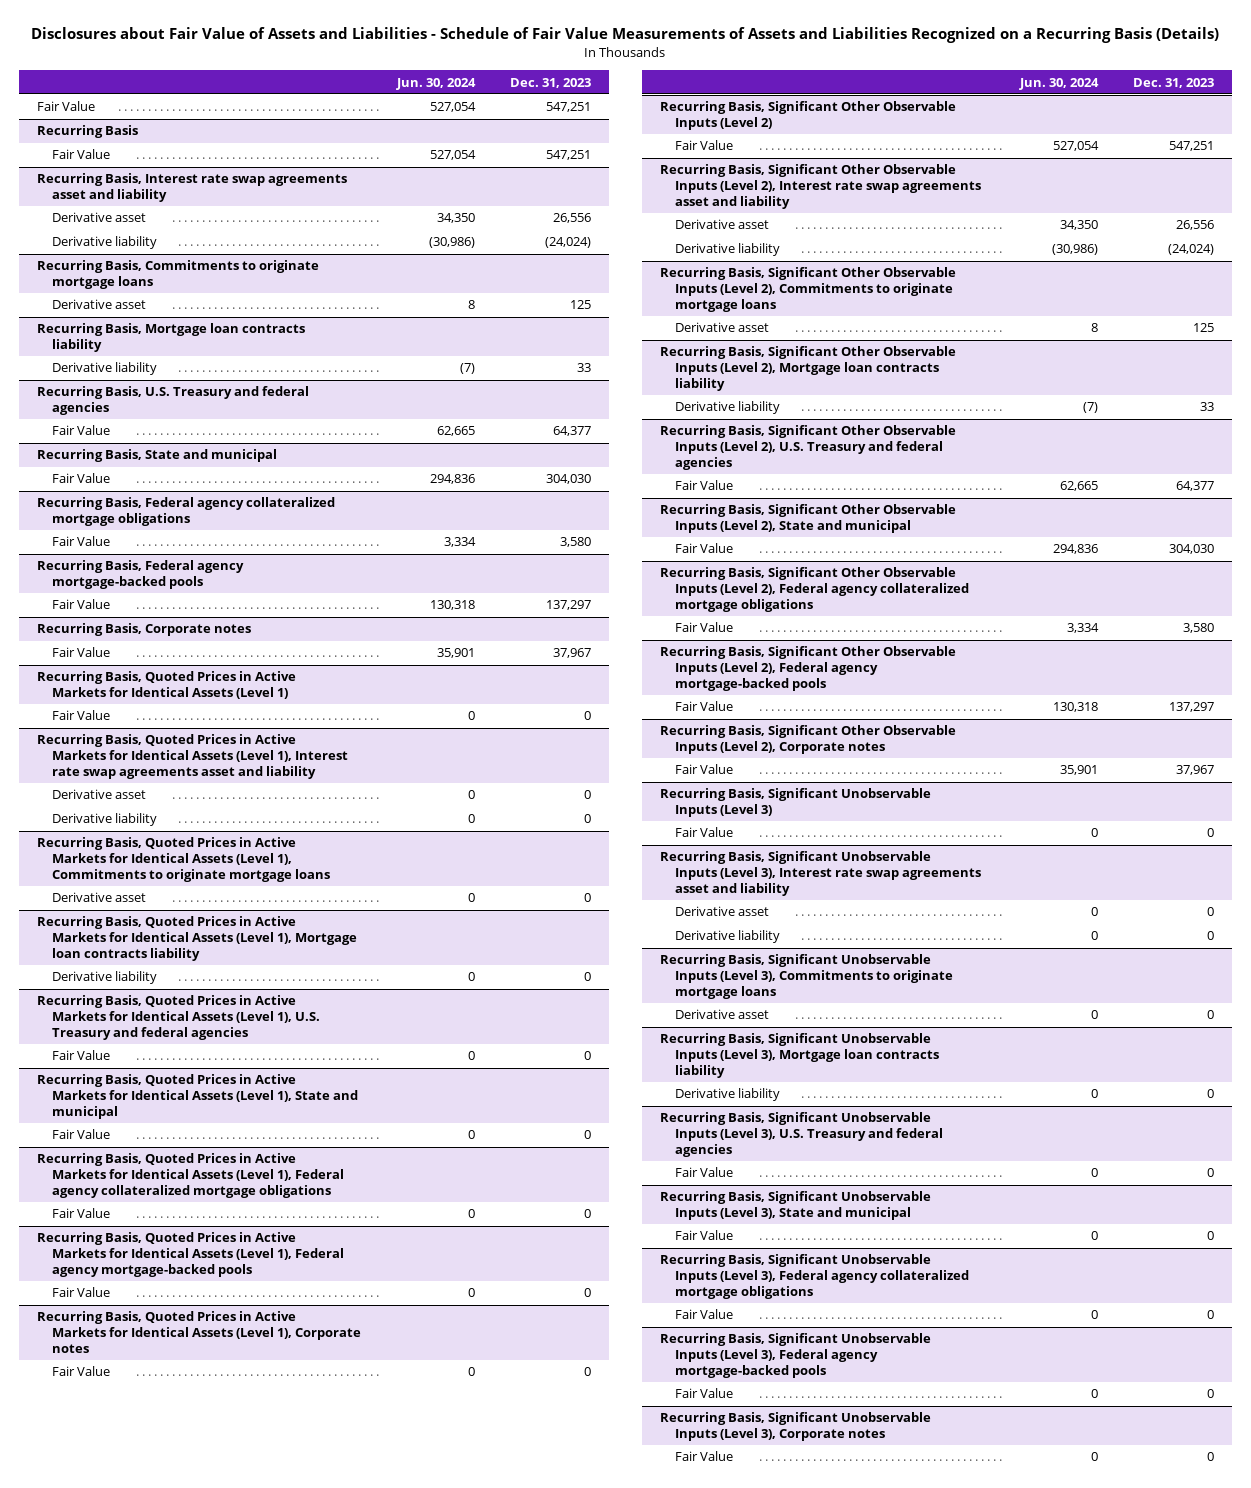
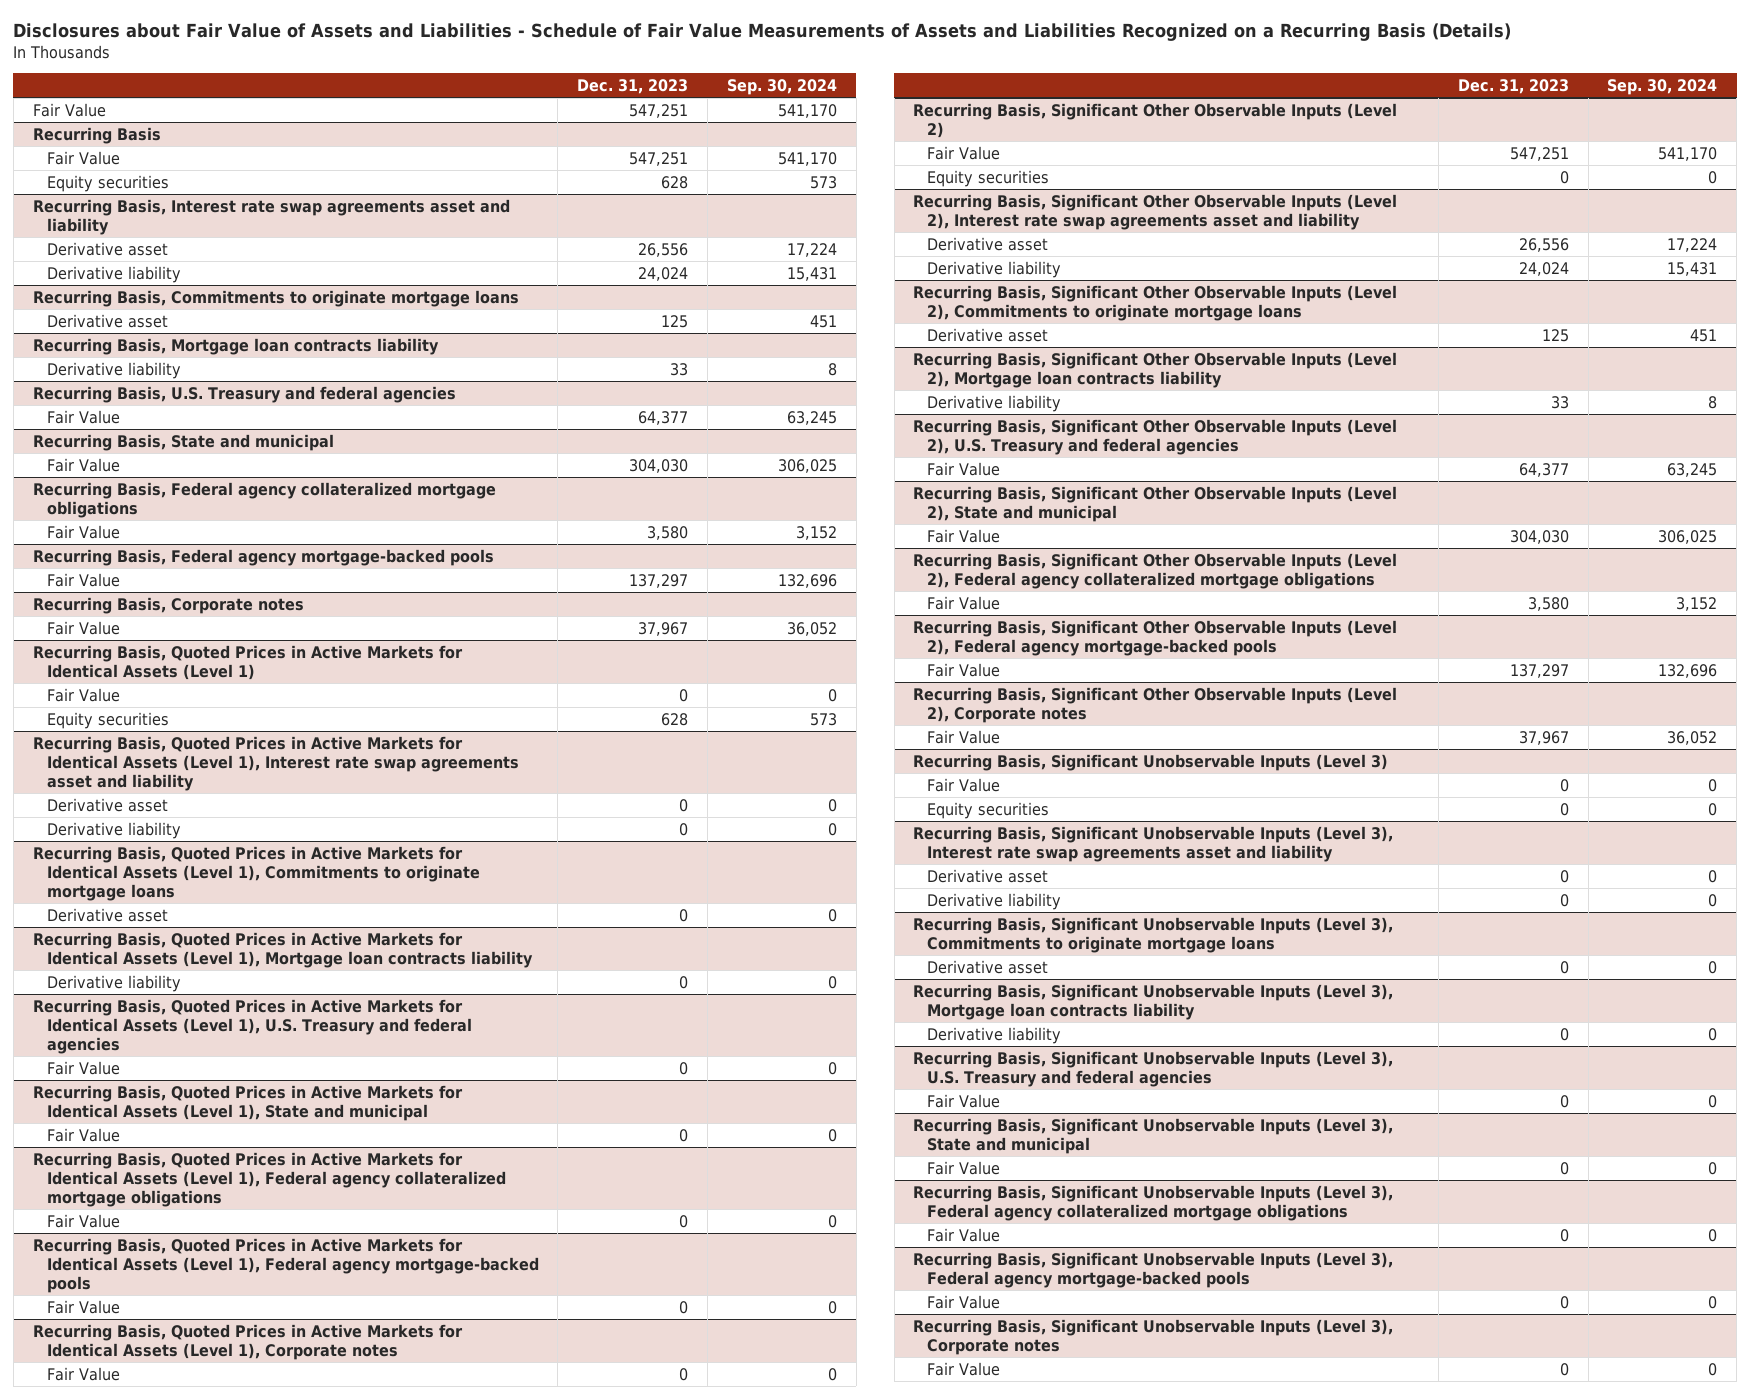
- | Jun. 30, 2024 | Dec. 31, 2023
+ | Dec. 31, 2023 | Sep. 30, 2024
@ Recurring Basis
+ Equity securities | 628 | 573
@ Recurring Basis, Interest rate swap agreements asset and liability
- Derivative liability | (30,986) | (24,024)
+ Derivative liability | 24,024 | 15,431
@ Recurring Basis, Quoted Prices in Active Markets for Identical Assets (Level 1)
+ Equity securities | 628 | 573
@ Recurring Basis, Significant Other Observable Inputs (Level 2)
+ Equity securities | 0 | 0
@ Recurring Basis, Significant Other Observable Inputs (Level 2), Interest rate swap agreements asset and liability
- Derivative liability | (30,986) | (24,024)
+ Derivative liability | 24,024 | 15,431
@ Recurring Basis, Significant Unobservable Inputs (Level 3)
+ Equity securities | 0 | 0

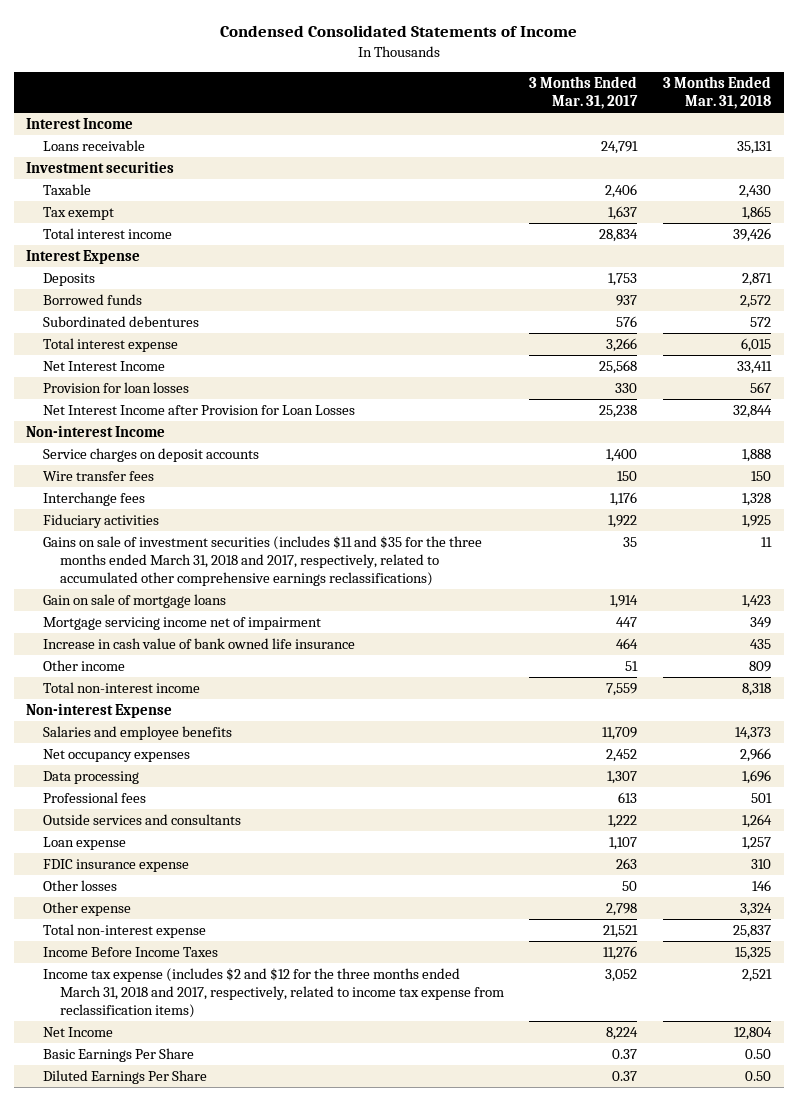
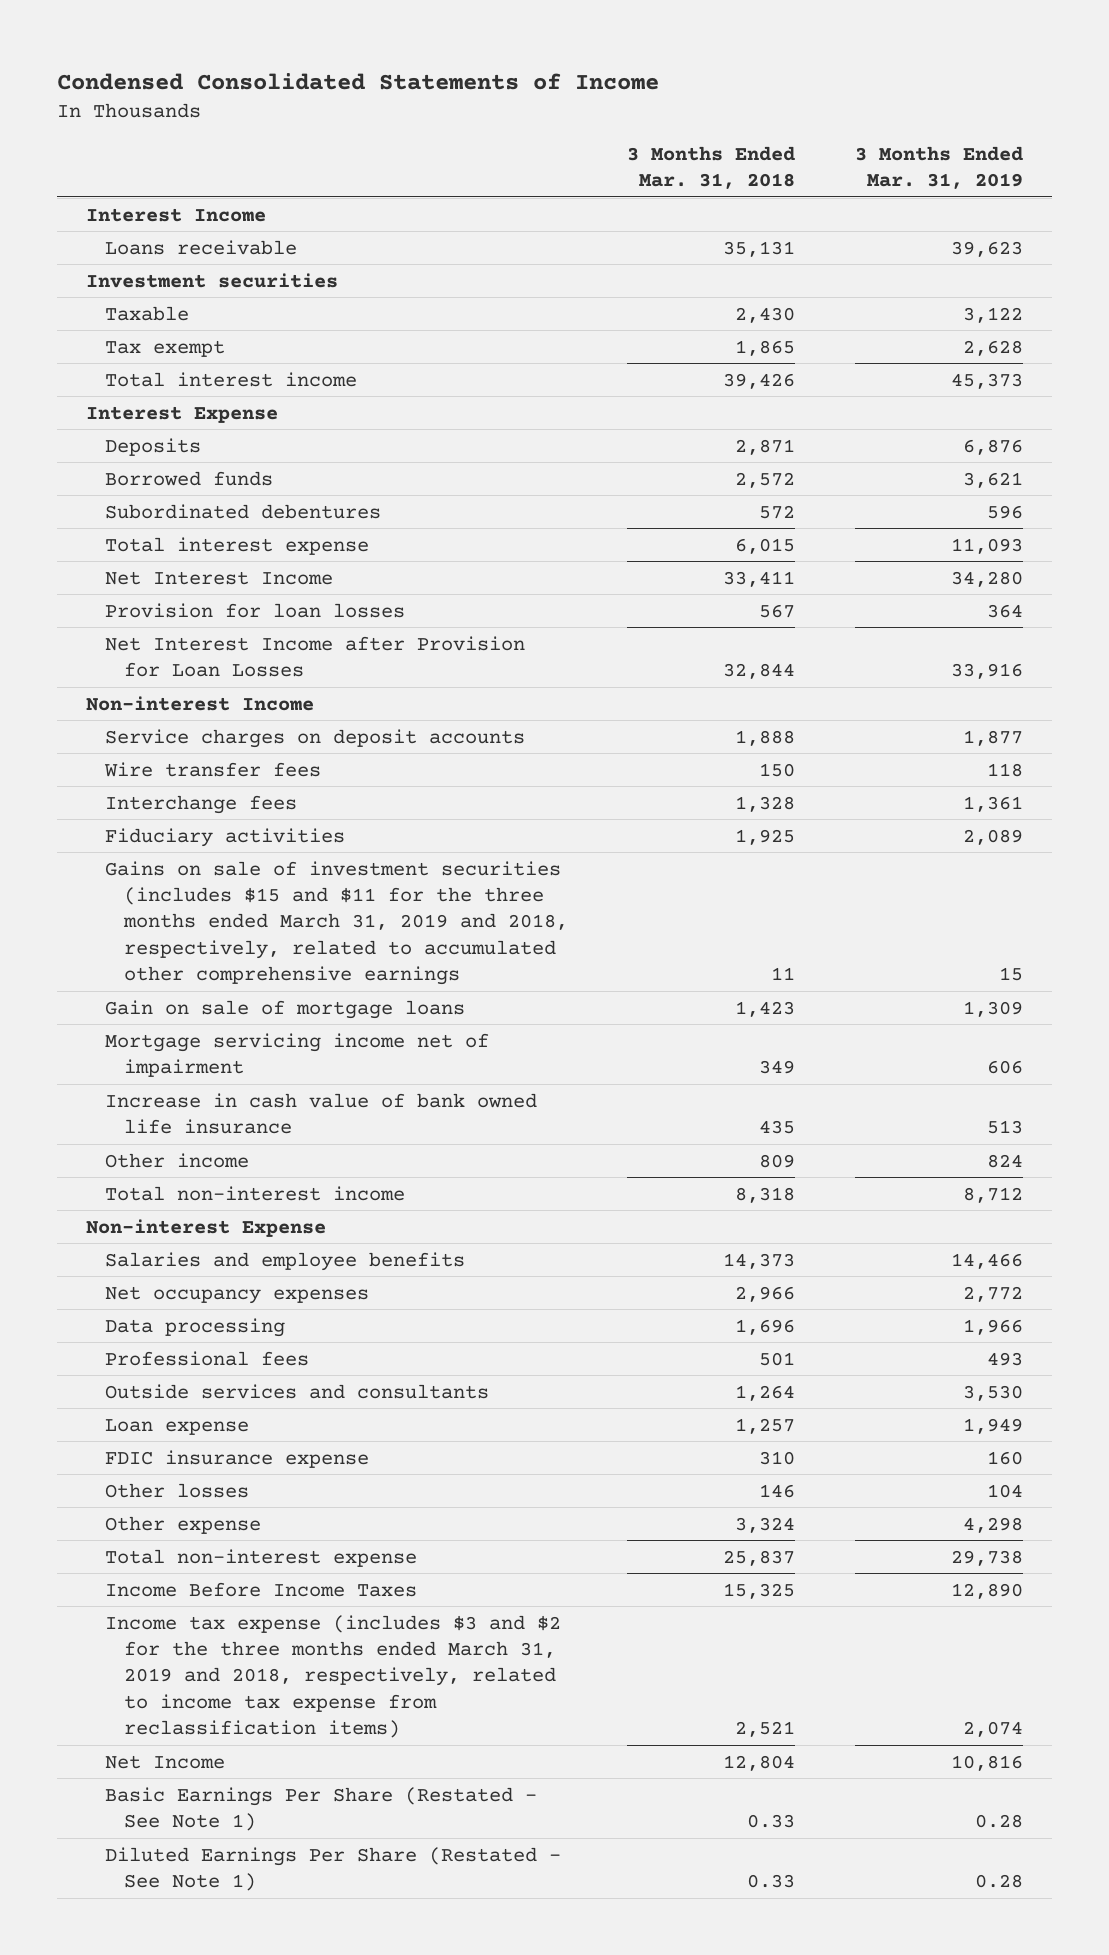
- | 3 Months Ended Mar. 31, 2017 | 3 Months Ended Mar. 31, 2018
+ | 3 Months Ended Mar. 31, 2018 | 3 Months Ended Mar. 31, 2019
- Gains on sale of investment securities (includes $11 and $35 for the three months ended March 31, 2018 and 2017, respectively, related to accumulated other comprehensive earnings reclassifications) | 35 | 11
+ Gains on sale of investment securities (includes $15 and $11 for the three months ended March 31, 2019 and 2018, respectively, related to accumulated other comprehensive earnings | 11 | 15
- Income tax expense (includes $2 and $12 for the three months ended March 31, 2018 and 2017, respectively, related to income tax expense from reclassification items) | 3,052 | 2,521
+ Income tax expense (includes $3 and $2 for the three months ended March 31, 2019 and 2018, respectively, related to income tax expense from reclassification items) | 2,521 | 2,074
- Basic Earnings Per Share | 0.37 | 0.50
- Diluted Earnings Per Share | 0.37 | 0.50
+ Basic Earnings Per Share (Restated - See Note 1) | 0.33 | 0.28
+ Diluted Earnings Per Share (Restated - See Note 1) | 0.33 | 0.28

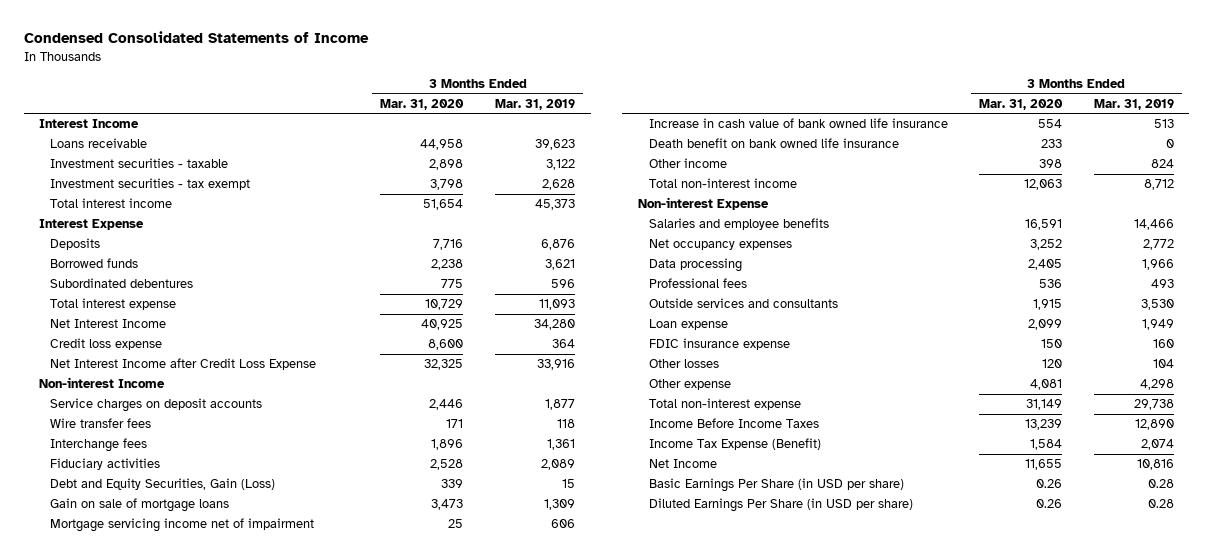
- | 3 Months Ended Mar. 31, 2018 | 3 Months Ended Mar. 31, 2019
+ | 3 Months Ended Mar. 31, 2020 | 3 Months Ended Mar. 31, 2019
- Investment securities
- Taxable | 2,430 | 3,122
- Tax exempt | 1,865 | 2,628
+ Investment securities - taxable | 2,898 | 3,122
+ Investment securities - tax exempt | 3,798 | 2,628
- Provision for loan losses | 567 | 364
- Net Interest Income after Provision for Loan Losses | 32,844 | 33,916
+ Credit loss expense | 8,600 | 364
+ Net Interest Income after Credit Loss Expense | 32,325 | 33,916
- Gains on sale of investment securities (includes $15 and $11 for the three months ended March 31, 2019 and 2018, respectively, related to accumulated other comprehensive earnings | 11 | 15
+ Debt and Equity Securities, Gain (Loss) | 339 | 15
+ Death benefit on bank owned life insurance | 233 | 0
- Income tax expense (includes $3 and $2 for the three months ended March 31, 2019 and 2018, respectively, related to income tax expense from reclassification items) | 2,521 | 2,074
+ Income Tax Expense (Benefit) | 1,584 | 2,074
- Basic Earnings Per Share (Restated - See Note 1) | 0.33 | 0.28
- Diluted Earnings Per Share (Restated - See Note 1) | 0.33 | 0.28
+ Basic Earnings Per Share (in USD per share) | 0.26 | 0.28
+ Diluted Earnings Per Share (in USD per share) | 0.26 | 0.28

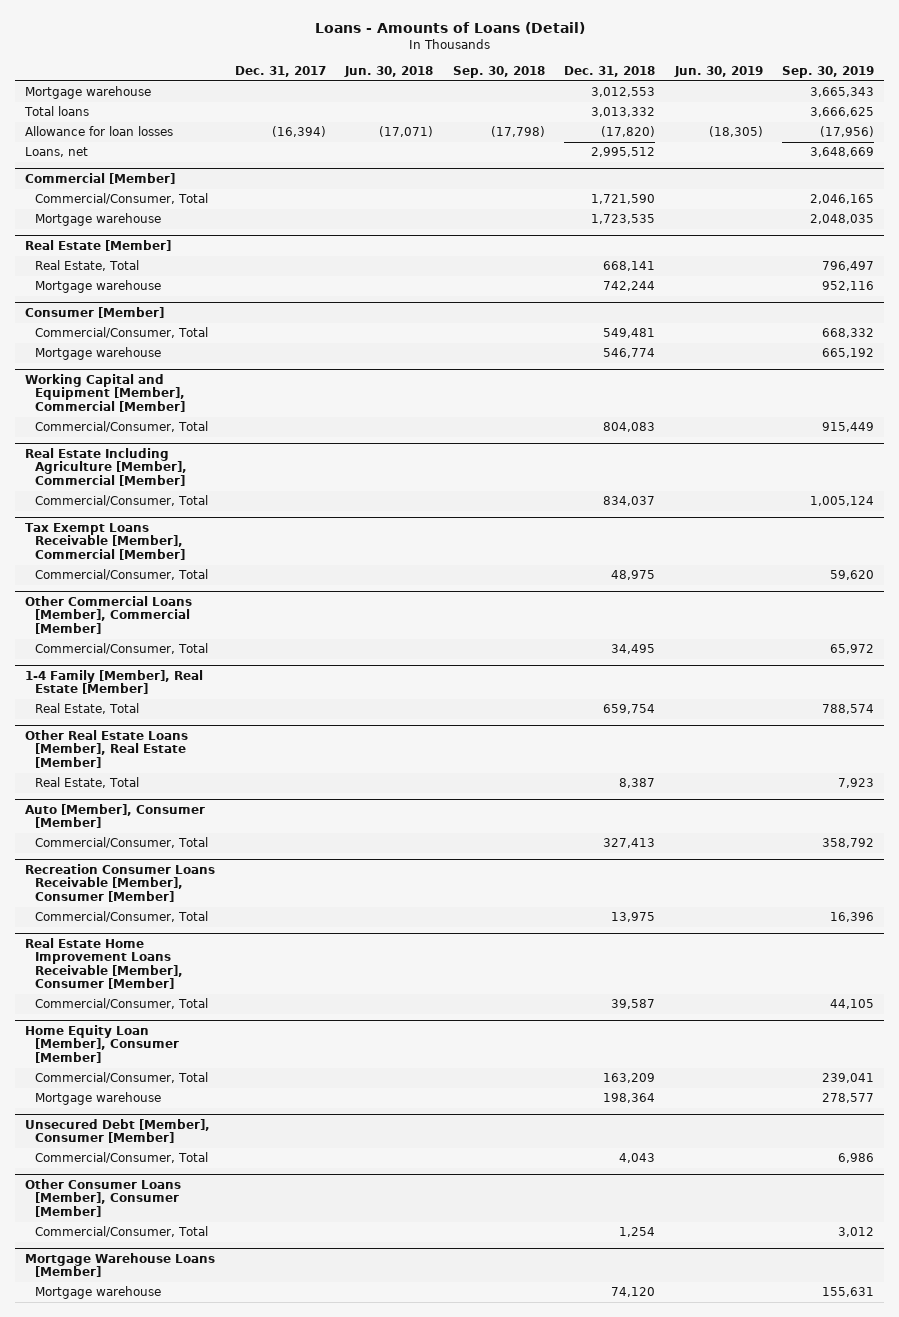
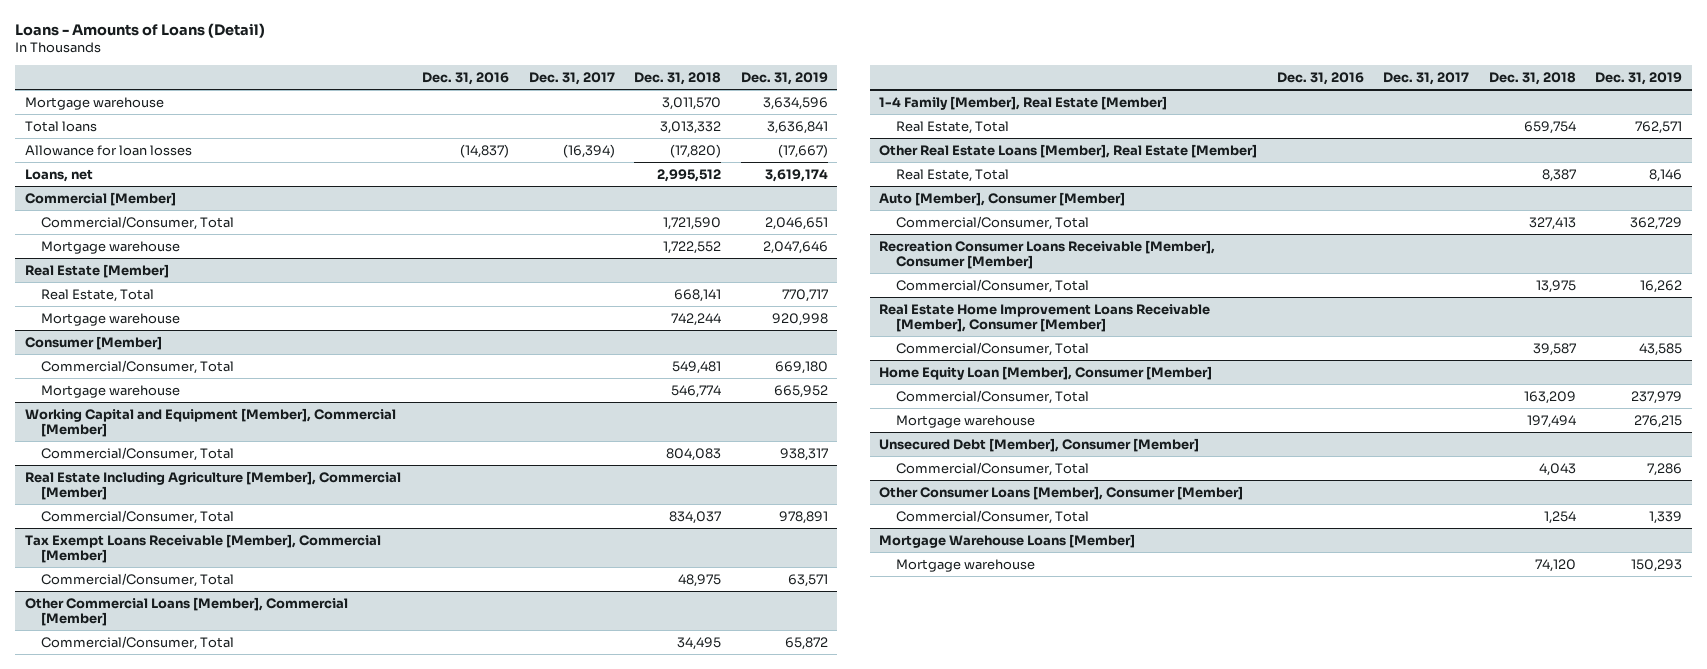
- | Dec. 31, 2017 | Jun. 30, 2018 | Sep. 30, 2018 | Dec. 31, 2018 | Jun. 30, 2019 | Sep. 30, 2019
+ | Dec. 31, 2016 | Dec. 31, 2017 | Dec. 31, 2018 | Dec. 31, 2019
- Mortgage warehouse | | | | 3,012,553 | | 3,665,343
+ Mortgage warehouse | | | 3,011,570 | 3,634,596
@ Commercial [Member]
- Mortgage warehouse | | | | 1,723,535 | | 2,048,035
+ Mortgage warehouse | | | 1,722,552 | 2,047,646
@ Home Equity Loan [Member], Consumer [Member]
- Mortgage warehouse | | | | 198,364 | | 278,577
+ Mortgage warehouse | | | 197,494 | 276,215

